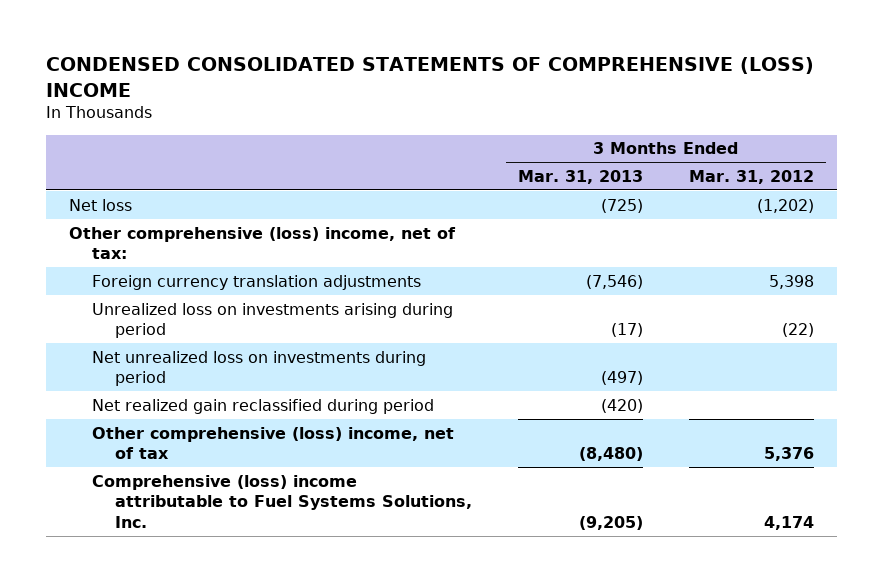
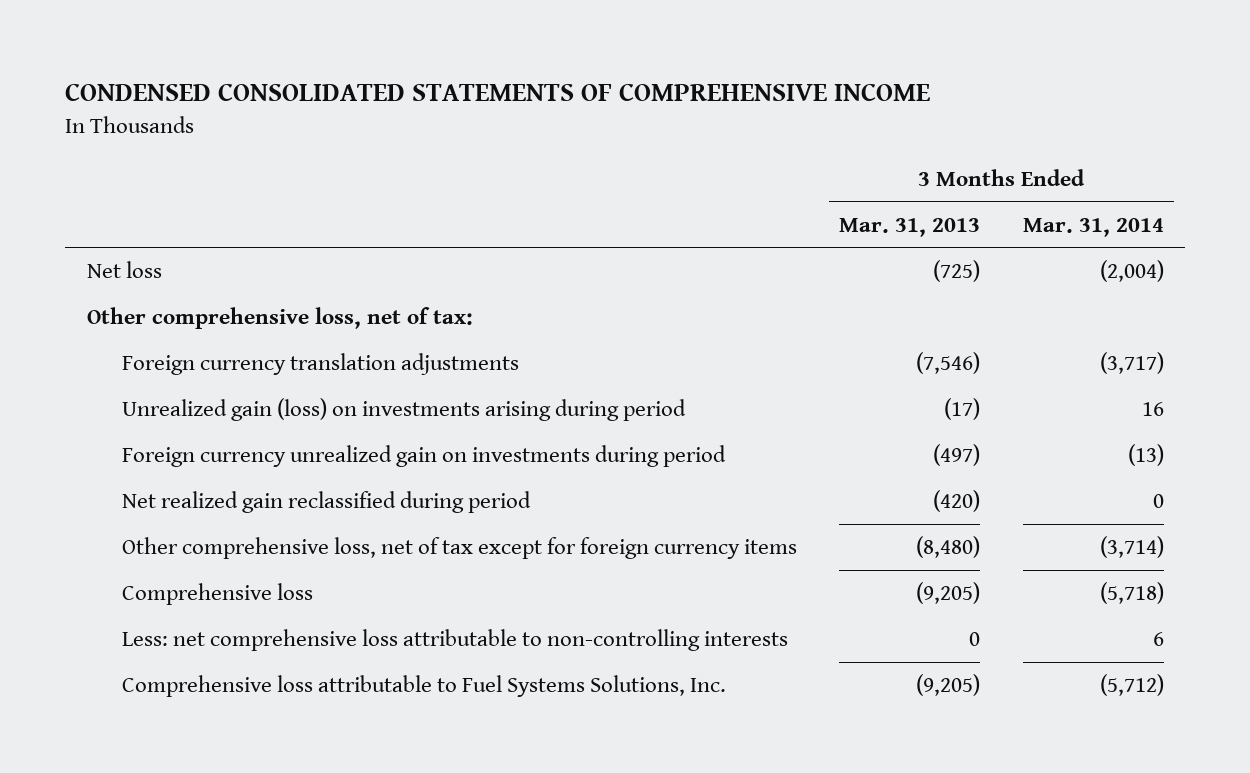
- CONDENSED CONSOLIDATED STATEMENTS OF COMPREHENSIVE (LOSS) INCOME
+ CONDENSED CONSOLIDATED STATEMENTS OF COMPREHENSIVE INCOME
- | 3 Months Ended Mar. 31, 2013 | 3 Months Ended Mar. 31, 2012
+ | 3 Months Ended Mar. 31, 2013 | 3 Months Ended Mar. 31, 2014
- Other comprehensive (loss) income, net of tax:
+ Other comprehensive loss, net of tax:
- Unrealized loss on investments arising during period | (17) | (22)
- Net unrealized loss on investments during period | (497) |
+ Unrealized gain (loss) on investments arising during period | (17) | 16
+ Foreign currency unrealized gain on investments during period | (497) | (13)
- Other comprehensive (loss) income, net of tax | (8,480) | 5,376
- Comprehensive (loss) income attributable to Fuel Systems Solutions, Inc. | (9,205) | 4,174
+ Other comprehensive loss, net of tax except for foreign currency items | (8,480) | (3,714)
+ Comprehensive loss | (9,205) | (5,718)
+ Less: net comprehensive loss attributable to non-controlling interests | 0 | 6
+ Comprehensive loss attributable to Fuel Systems Solutions, Inc. | (9,205) | (5,712)

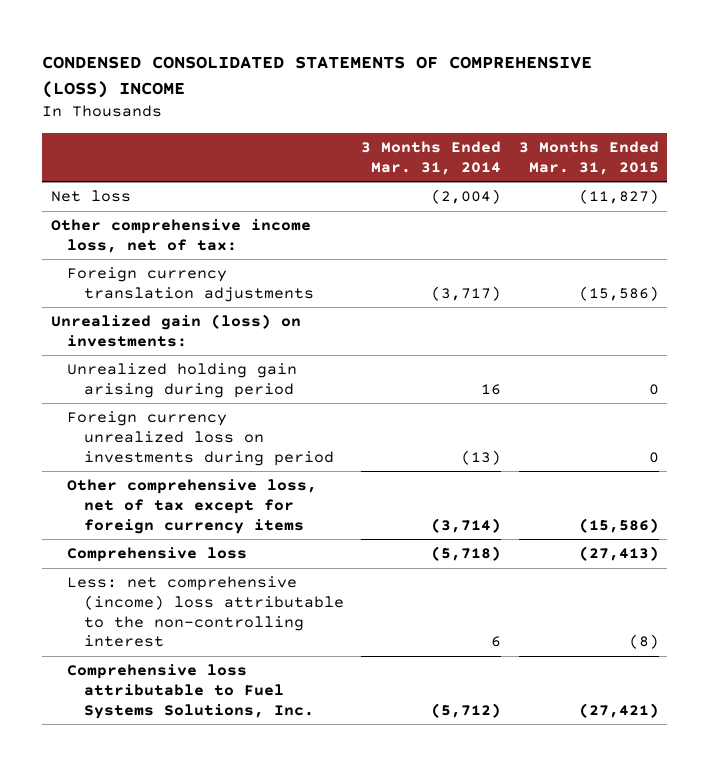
- CONDENSED CONSOLIDATED STATEMENTS OF COMPREHENSIVE INCOME
+ CONDENSED CONSOLIDATED STATEMENTS OF COMPREHENSIVE (LOSS) INCOME
- | 3 Months Ended Mar. 31, 2013 | 3 Months Ended Mar. 31, 2014
+ | 3 Months Ended Mar. 31, 2014 | 3 Months Ended Mar. 31, 2015
- Other comprehensive loss, net of tax:
+ Other comprehensive income loss, net of tax:
- Unrealized gain (loss) on investments arising during period | (17) | 16
- Foreign currency unrealized gain on investments during period | (497) | (13)
- Net realized gain reclassified during period | (420) | 0
+ Unrealized gain (loss) on investments:
+ Unrealized holding gain arising during period | 16 | 0
+ Foreign currency unrealized loss on investments during period | (13) | 0
- Less: net comprehensive loss attributable to non-controlling interests | 0 | 6
+ Less: net comprehensive (income) loss attributable to the non-controlling interest | 6 | (8)

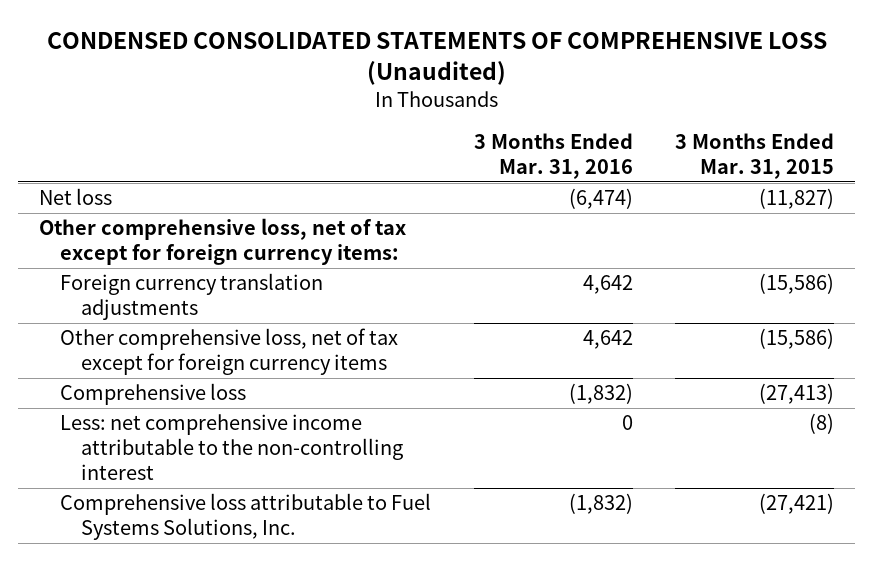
- CONDENSED CONSOLIDATED STATEMENTS OF COMPREHENSIVE (LOSS) INCOME
+ CONDENSED CONSOLIDATED STATEMENTS OF COMPREHENSIVE LOSS (Unaudited)
- | 3 Months Ended Mar. 31, 2014 | 3 Months Ended Mar. 31, 2015
+ | 3 Months Ended Mar. 31, 2016 | 3 Months Ended Mar. 31, 2015
- Other comprehensive income loss, net of tax:
+ Other comprehensive loss, net of tax except for foreign currency items:
- Unrealized gain (loss) on investments:
- Unrealized holding gain arising during period | 16 | 0
- Foreign currency unrealized loss on investments during period | (13) | 0
- Less: net comprehensive (income) loss attributable to the non-controlling interest | 6 | (8)
+ Less: net comprehensive income attributable to the non-controlling interest | 0 | (8)

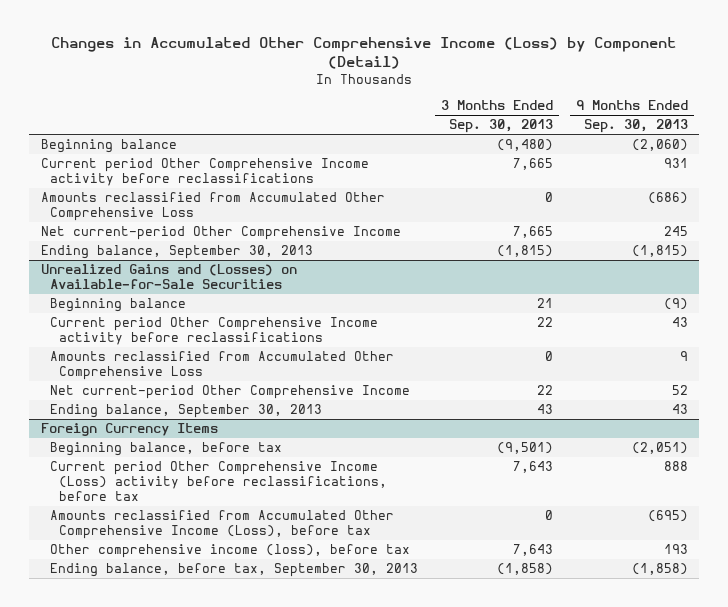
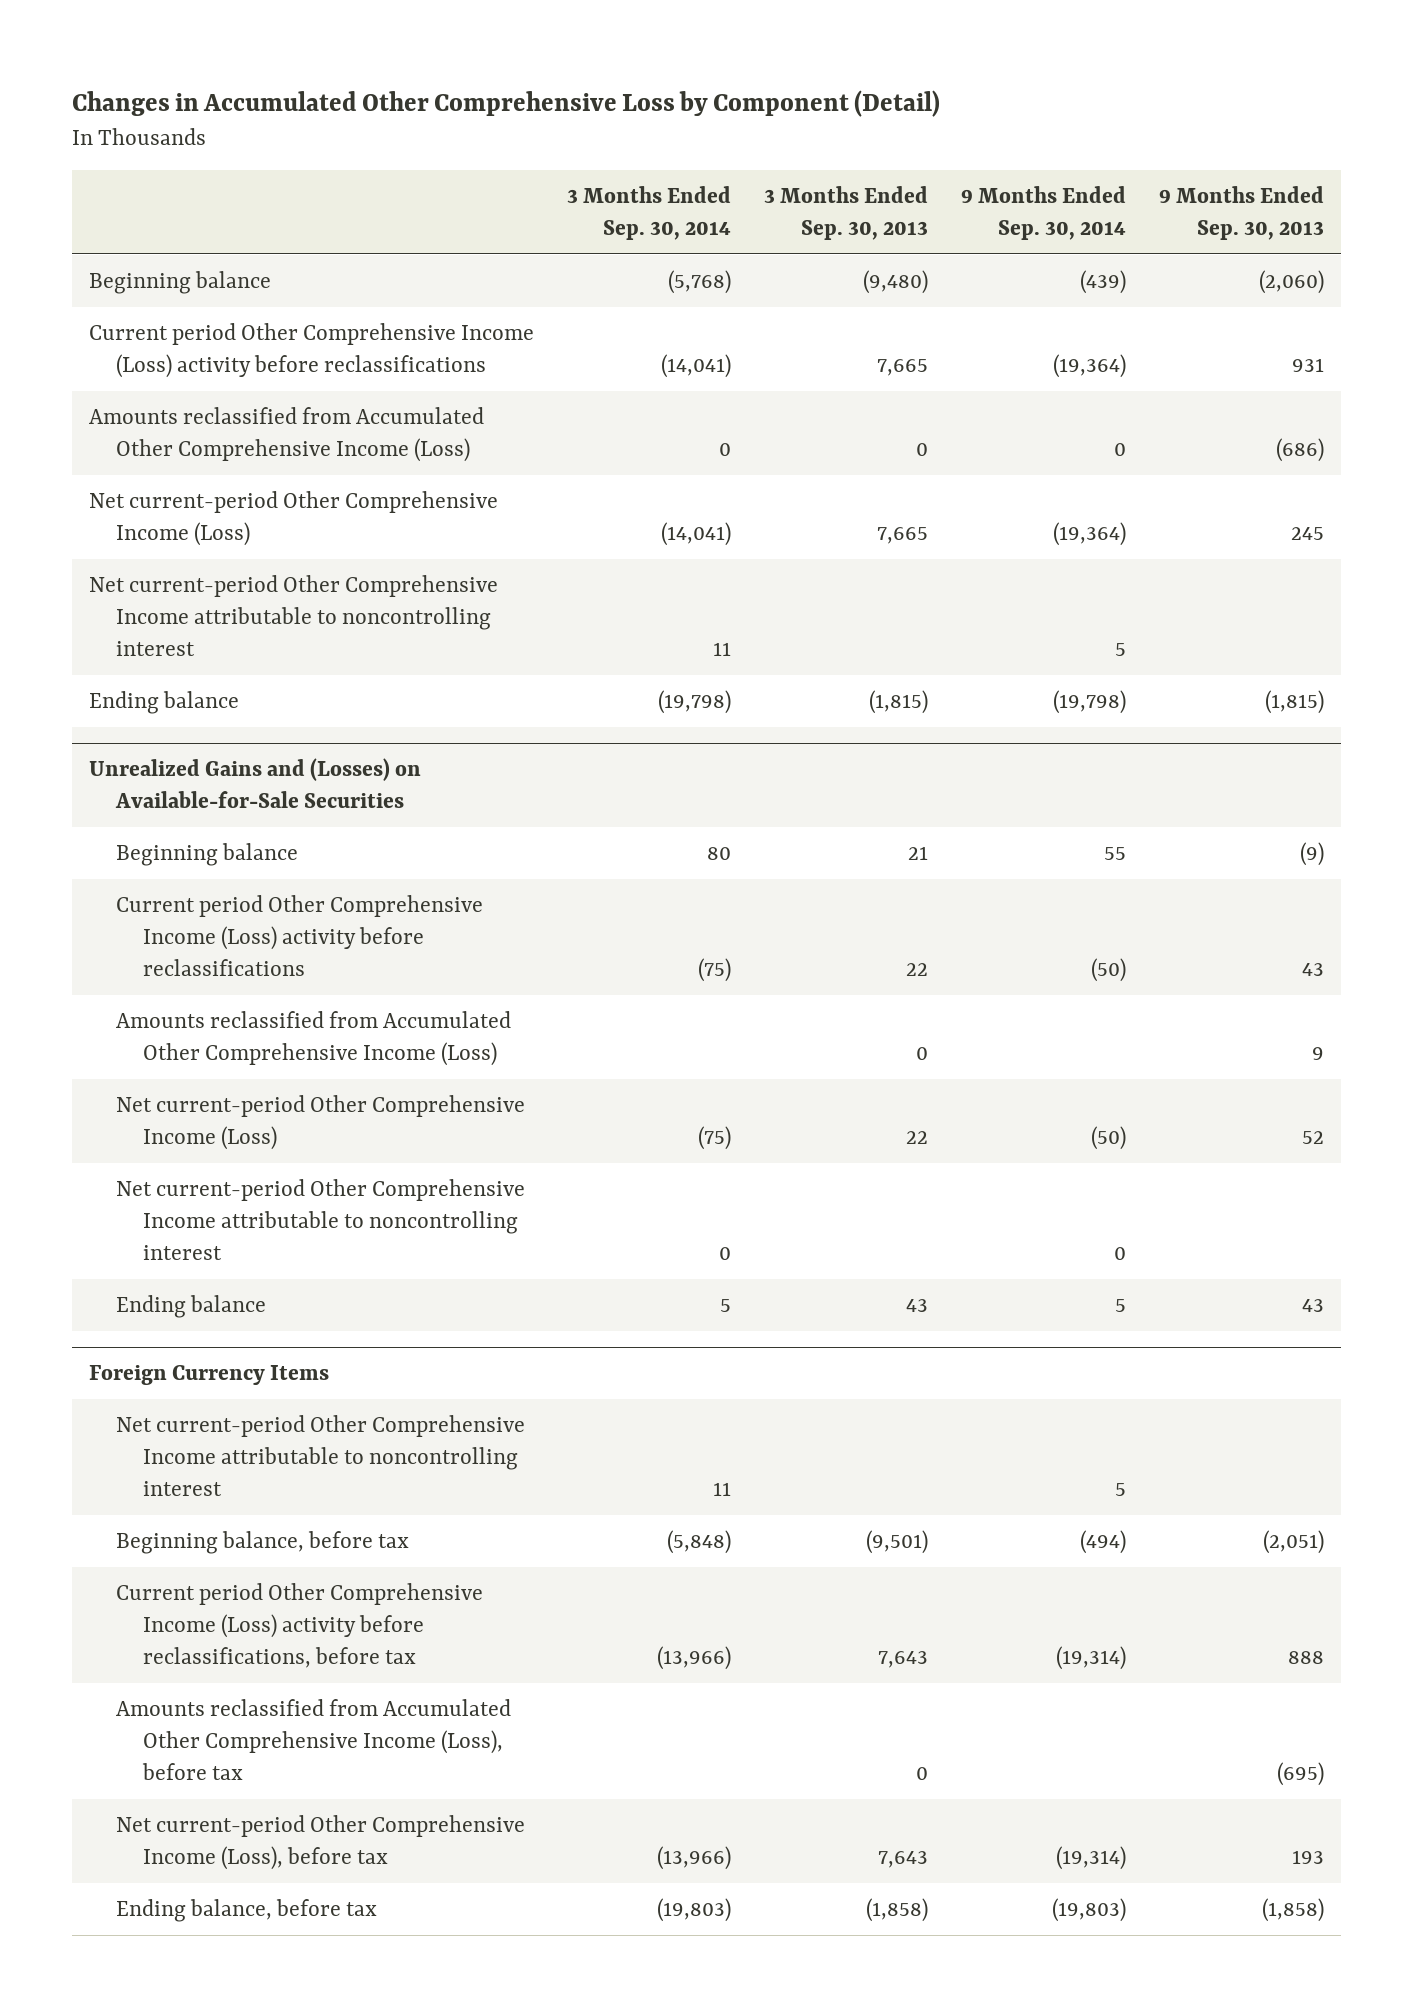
- Changes in Accumulated Other Comprehensive Income (Loss) by Component (Detail)
+ Changes in Accumulated Other Comprehensive Loss by Component (Detail)
- | 3 Months Ended Sep. 30, 2013 | 9 Months Ended Sep. 30, 2013
+ | 3 Months Ended Sep. 30, 2014 | 3 Months Ended Sep. 30, 2013 | 9 Months Ended Sep. 30, 2014 | 9 Months Ended Sep. 30, 2013
- Current period Other Comprehensive Income activity before reclassifications | 7,665 | 931
- Amounts reclassified from Accumulated Other Comprehensive Loss | 0 | (686)
- Net current-period Other Comprehensive Income | 7,665 | 245
- Ending balance, September 30, 2013 | (1,815) | (1,815)
+ Current period Other Comprehensive Income (Loss) activity before reclassifications | (14,041) | 7,665 | (19,364) | 931
+ Amounts reclassified from Accumulated Other Comprehensive Income (Loss) | 0 | 0 | 0 | (686)
+ Net current-period Other Comprehensive Income (Loss) | (14,041) | 7,665 | (19,364) | 245
+ Net current-period Other Comprehensive Income attributable to noncontrolling interest | 11 | | 5 |
+ Ending balance | (19,798) | (1,815) | (19,798) | (1,815)
@ Unrealized Gains and (Losses) on Available-for-Sale Securities
- Current period Other Comprehensive Income activity before reclassifications | 22 | 43
- Amounts reclassified from Accumulated Other Comprehensive Loss | 0 | 9
- Net current-period Other Comprehensive Income | 22 | 52
- Ending balance, September 30, 2013 | 43 | 43
+ Current period Other Comprehensive Income (Loss) activity before reclassifications | (75) | 22 | (50) | 43
+ Amounts reclassified from Accumulated Other Comprehensive Income (Loss) | | 0 | | 9
+ Net current-period Other Comprehensive Income (Loss) | (75) | 22 | (50) | 52
+ Net current-period Other Comprehensive Income attributable to noncontrolling interest | 0 | | 0 |
+ Ending balance | 5 | 43 | 5 | 43
@ Foreign Currency Items
+ Net current-period Other Comprehensive Income attributable to noncontrolling interest | 11 | | 5 |
- Other comprehensive income (loss), before tax | 7,643 | 193
- Ending balance, before tax, September 30, 2013 | (1,858) | (1,858)
+ Net current-period Other Comprehensive Income (Loss), before tax | (13,966) | 7,643 | (19,314) | 193
+ Ending balance, before tax | (19,803) | (1,858) | (19,803) | (1,858)

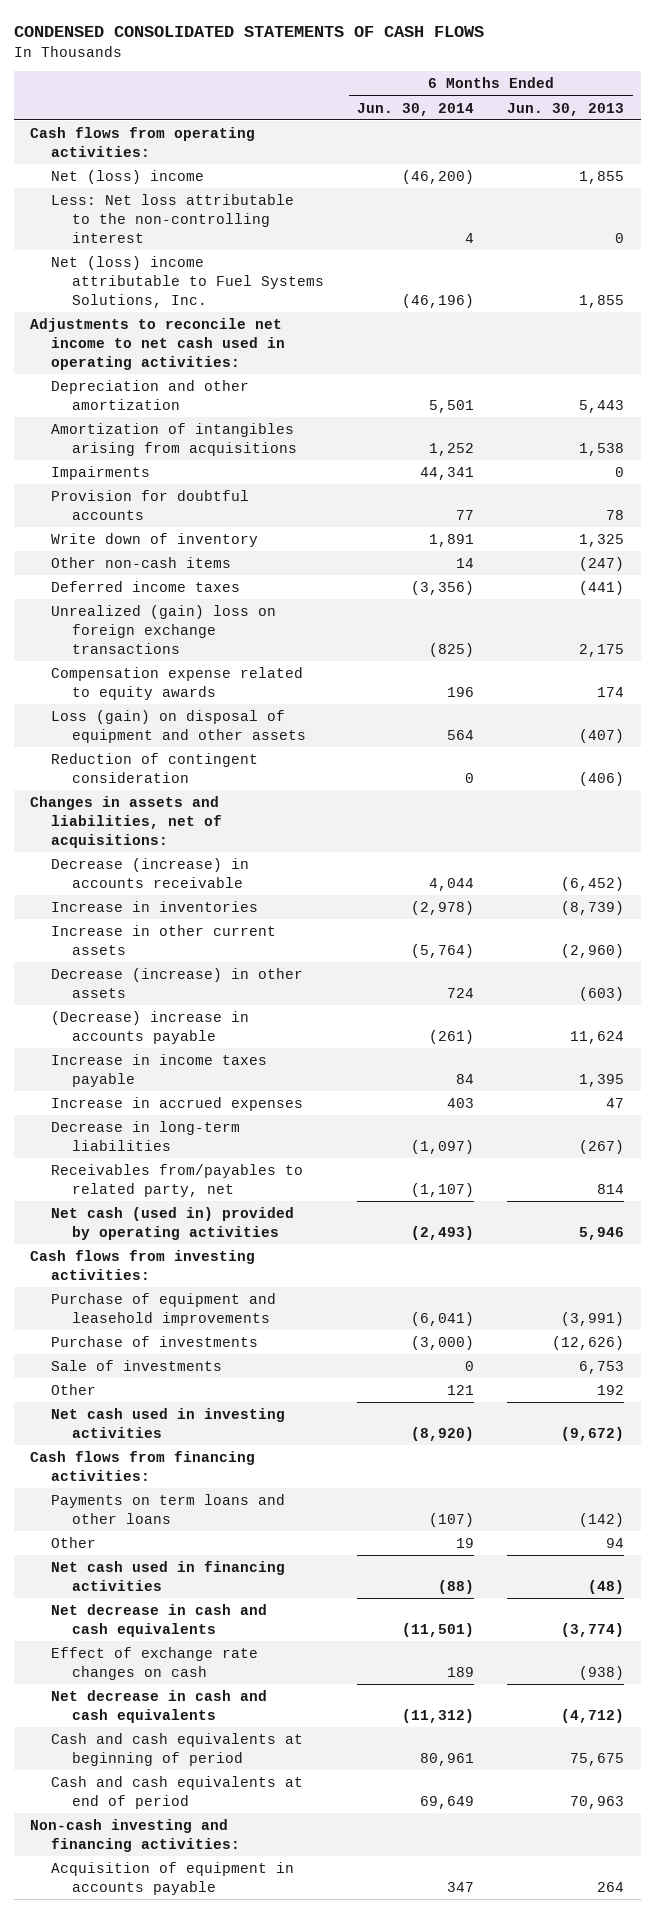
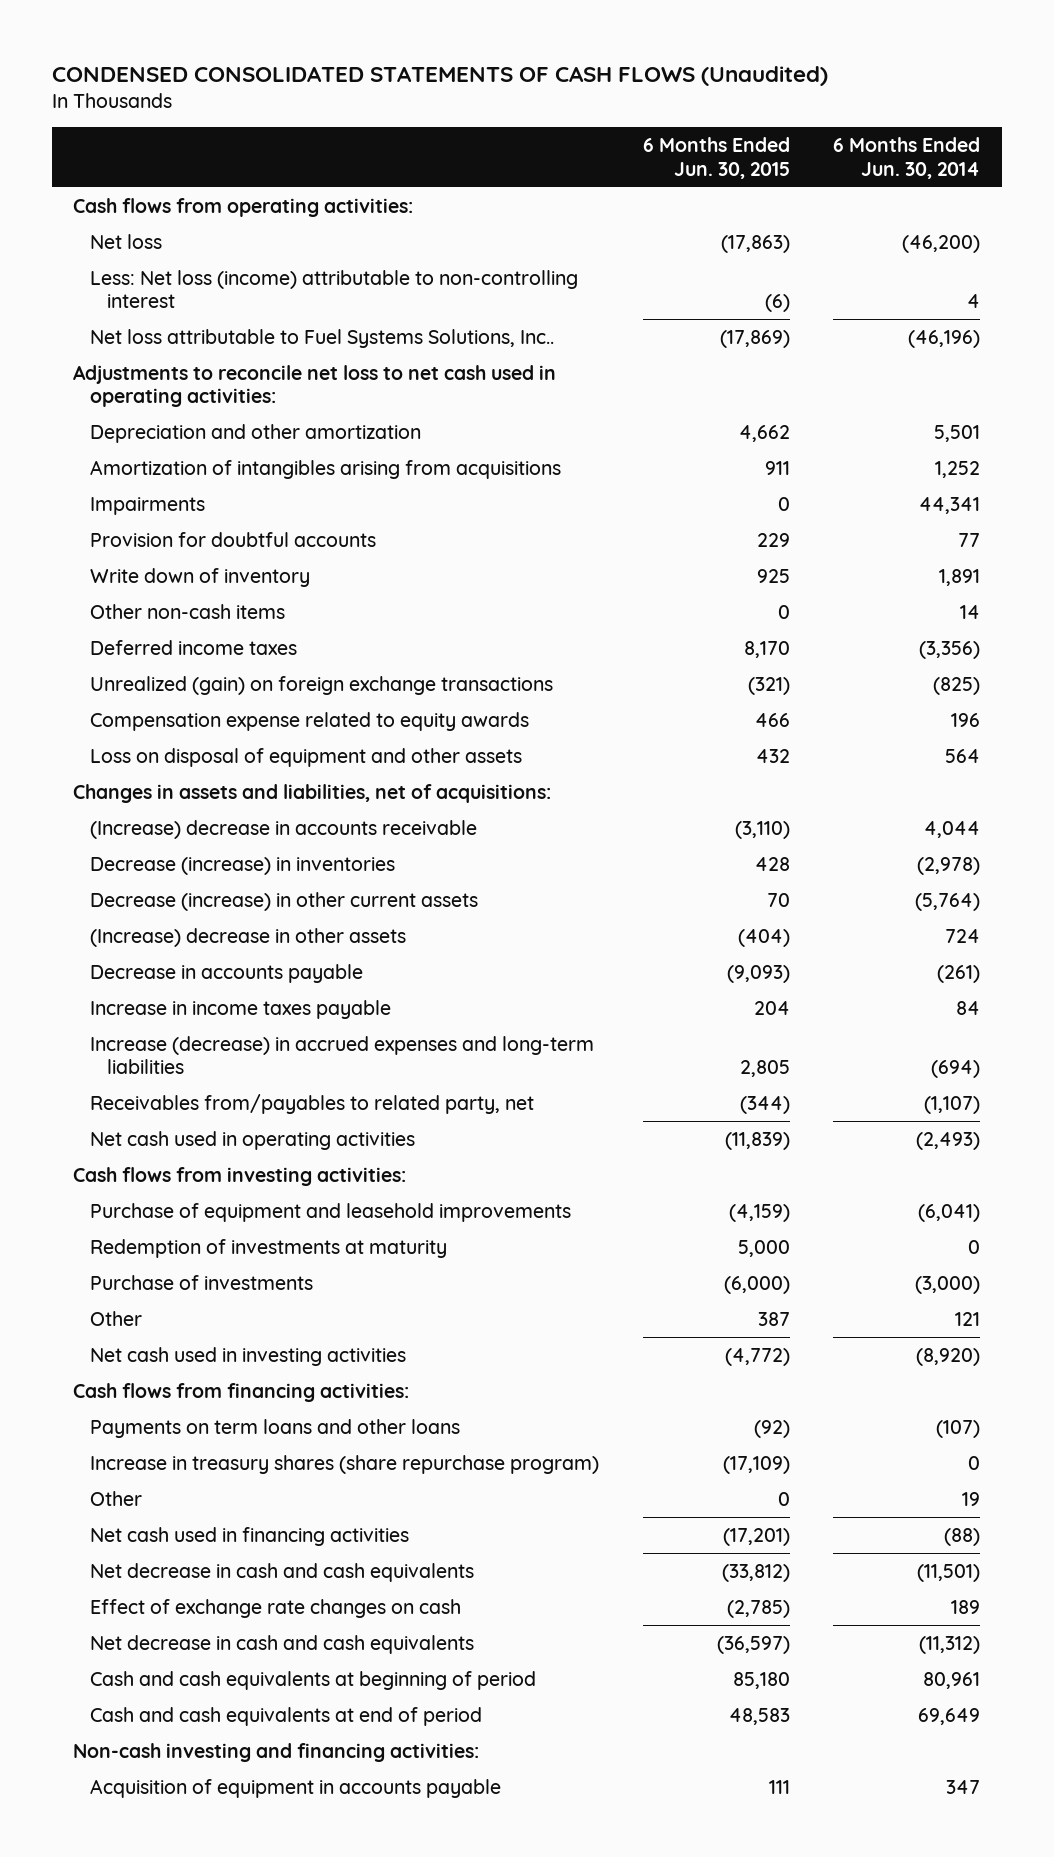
- CONDENSED CONSOLIDATED STATEMENTS OF CASH FLOWS
+ CONDENSED CONSOLIDATED STATEMENTS OF CASH FLOWS (Unaudited)
- | 6 Months Ended Jun. 30, 2014 | 6 Months Ended Jun. 30, 2013
+ | 6 Months Ended Jun. 30, 2015 | 6 Months Ended Jun. 30, 2014
- Net (loss) income | (46,200) | 1,855
- Less: Net loss attributable to the non-controlling interest | 4 | 0
- Net (loss) income attributable to Fuel Systems Solutions, Inc. | (46,196) | 1,855
- Adjustments to reconcile net income to net cash used in operating activities:
+ Net loss | (17,863) | (46,200)
+ Less: Net loss (income) attributable to non-controlling interest | (6) | 4
+ Net loss attributable to Fuel Systems Solutions, Inc.. | (17,869) | (46,196)
+ Adjustments to reconcile net loss to net cash used in operating activities:
- Unrealized (gain) loss on foreign exchange transactions | (825) | 2,175
+ Unrealized (gain) on foreign exchange transactions | (321) | (825)
- Loss (gain) on disposal of equipment and other assets | 564 | (407)
- Reduction of contingent consideration | 0 | (406)
+ Loss on disposal of equipment and other assets | 432 | 564
- Decrease (increase) in accounts receivable | 4,044 | (6,452)
- Increase in inventories | (2,978) | (8,739)
- Increase in other current assets | (5,764) | (2,960)
- Decrease (increase) in other assets | 724 | (603)
- (Decrease) increase in accounts payable | (261) | 11,624
+ (Increase) decrease in accounts receivable | (3,110) | 4,044
+ Decrease (increase) in inventories | 428 | (2,978)
+ Decrease (increase) in other current assets | 70 | (5,764)
+ (Increase) decrease in other assets | (404) | 724
+ Decrease in accounts payable | (9,093) | (261)
- Increase in accrued expenses | 403 | 47
- Decrease in long-term liabilities | (1,097) | (267)
+ Increase (decrease) in accrued expenses and long-term liabilities | 2,805 | (694)
- Net cash (used in) provided by operating activities | (2,493) | 5,946
+ Net cash used in operating activities | (11,839) | (2,493)
+ Redemption of investments at maturity | 5,000 | 0
- Sale of investments | 0 | 6,753
+ Increase in treasury shares (share repurchase program) | (17,109) | 0

